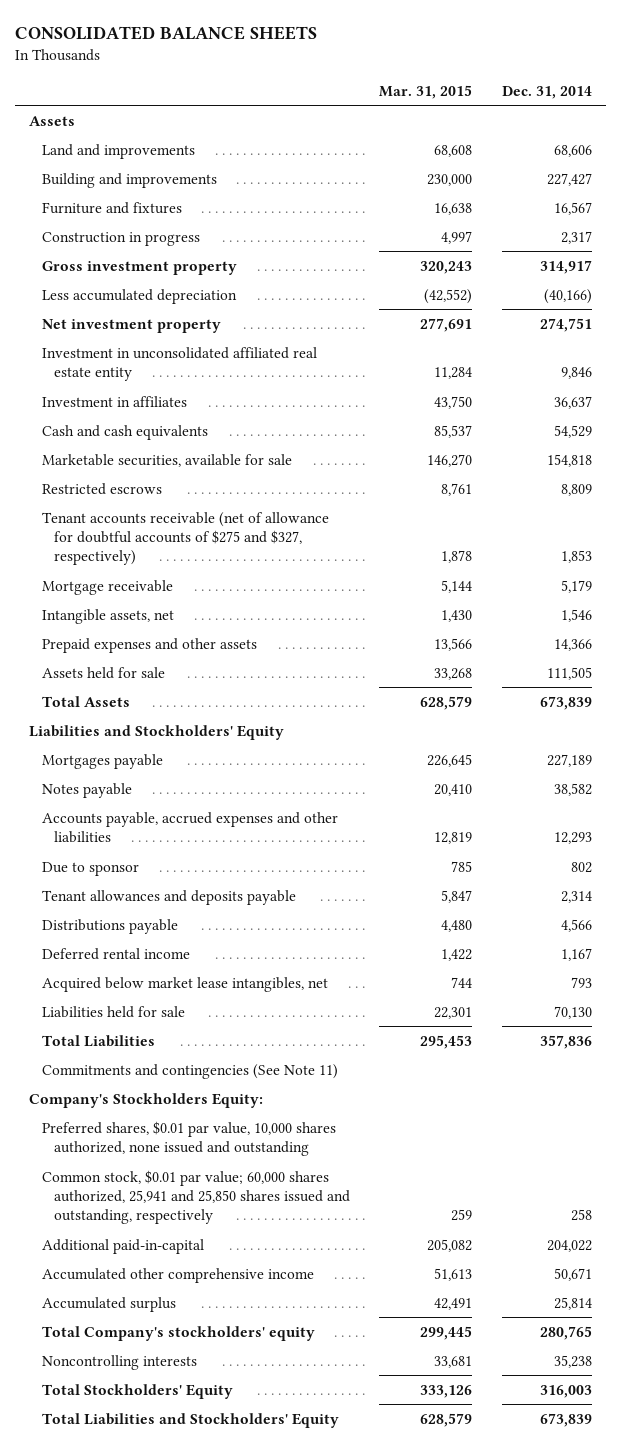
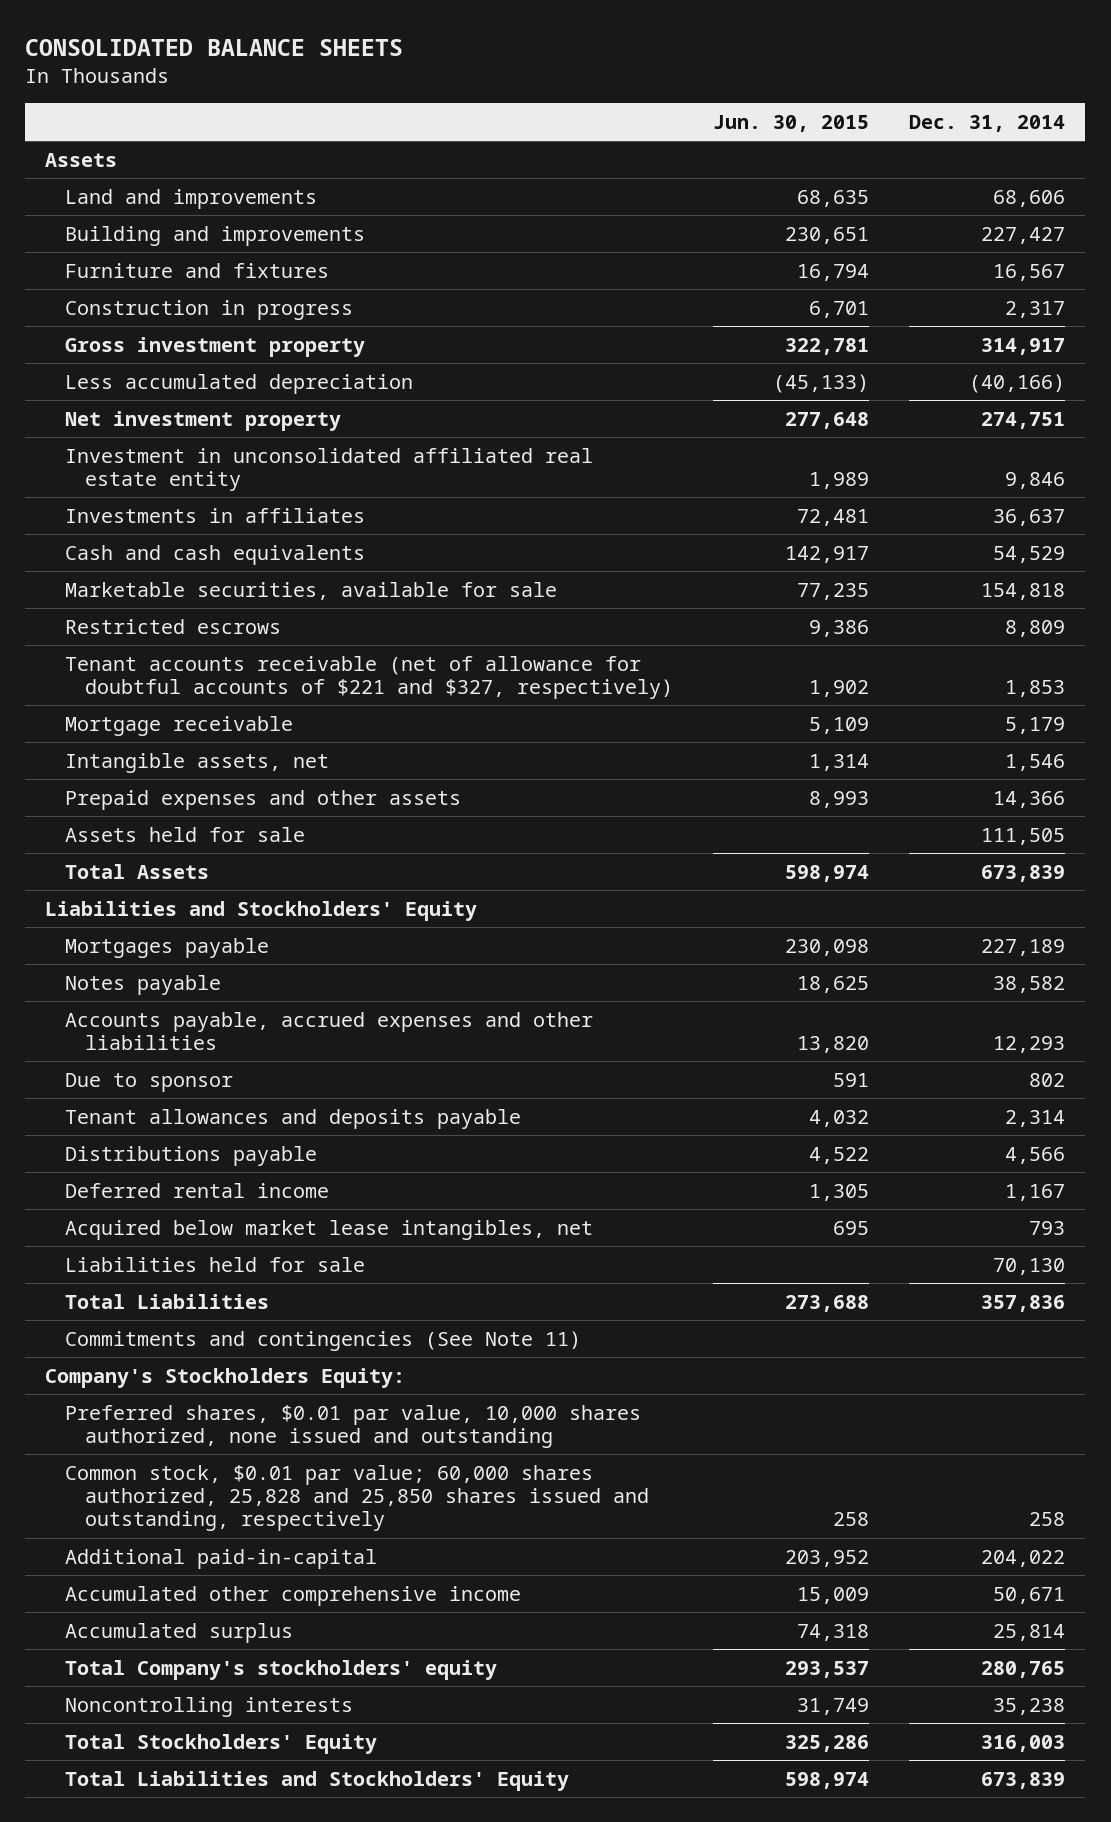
- | Mar. 31, 2015 | Dec. 31, 2014
+ | Jun. 30, 2015 | Dec. 31, 2014
- Investment in affiliates | 43,750 | 36,637
+ Investments in affiliates | 72,481 | 36,637
- Tenant accounts receivable (net of allowance for doubtful accounts of $275 and $327, respectively) | 1,878 | 1,853
+ Tenant accounts receivable (net of allowance for doubtful accounts of $221 and $327, respectively) | 1,902 | 1,853
- Common stock, $0.01 par value; 60,000 shares authorized, 25,941 and 25,850 shares issued and outstanding, respectively | 259 | 258
+ Common stock, $0.01 par value; 60,000 shares authorized, 25,828 and 25,850 shares issued and outstanding, respectively | 258 | 258

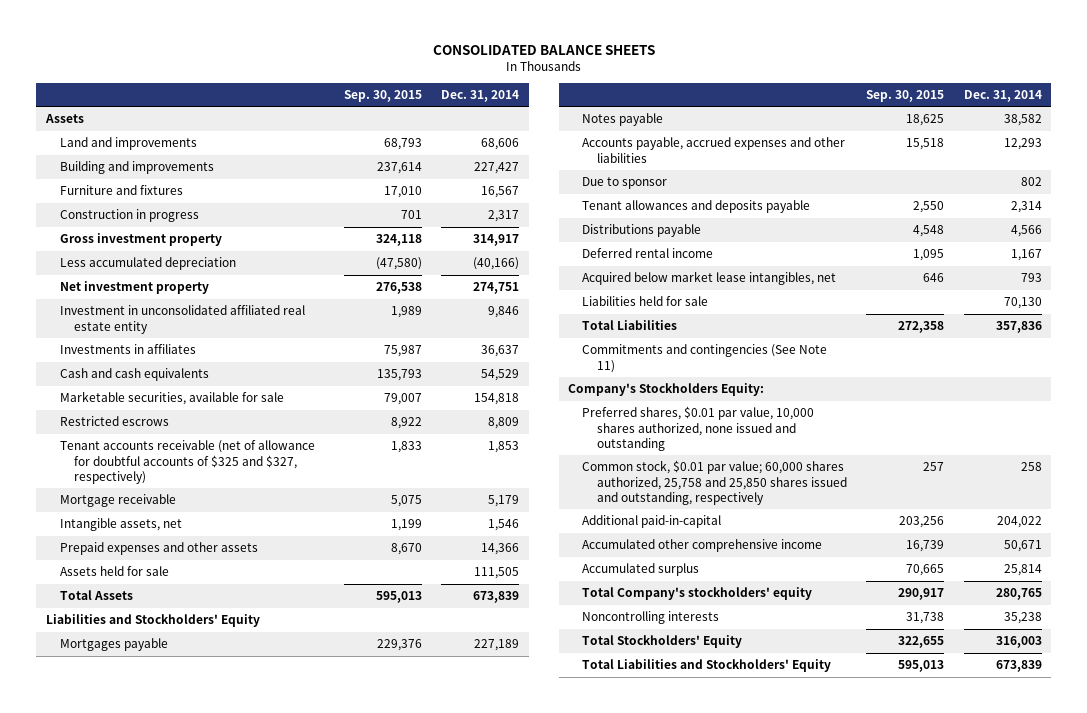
- | Jun. 30, 2015 | Dec. 31, 2014
+ | Sep. 30, 2015 | Dec. 31, 2014
- Tenant accounts receivable (net of allowance for doubtful accounts of $221 and $327, respectively) | 1,902 | 1,853
+ Tenant accounts receivable (net of allowance for doubtful accounts of $325 and $327, respectively) | 1,833 | 1,853
- Common stock, $0.01 par value; 60,000 shares authorized, 25,828 and 25,850 shares issued and outstanding, respectively | 258 | 258
+ Common stock, $0.01 par value; 60,000 shares authorized, 25,758 and 25,850 shares issued and outstanding, respectively | 257 | 258

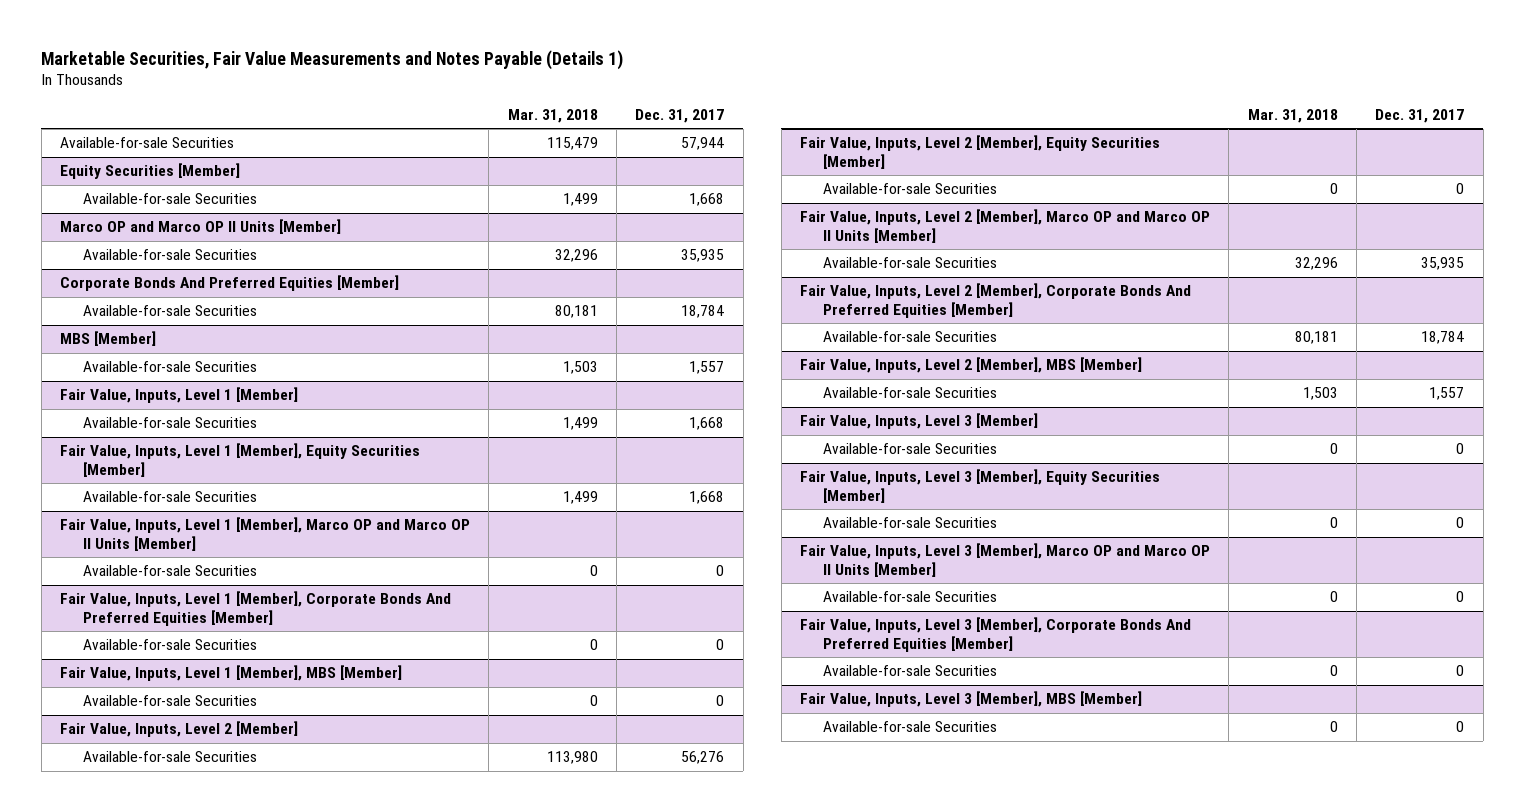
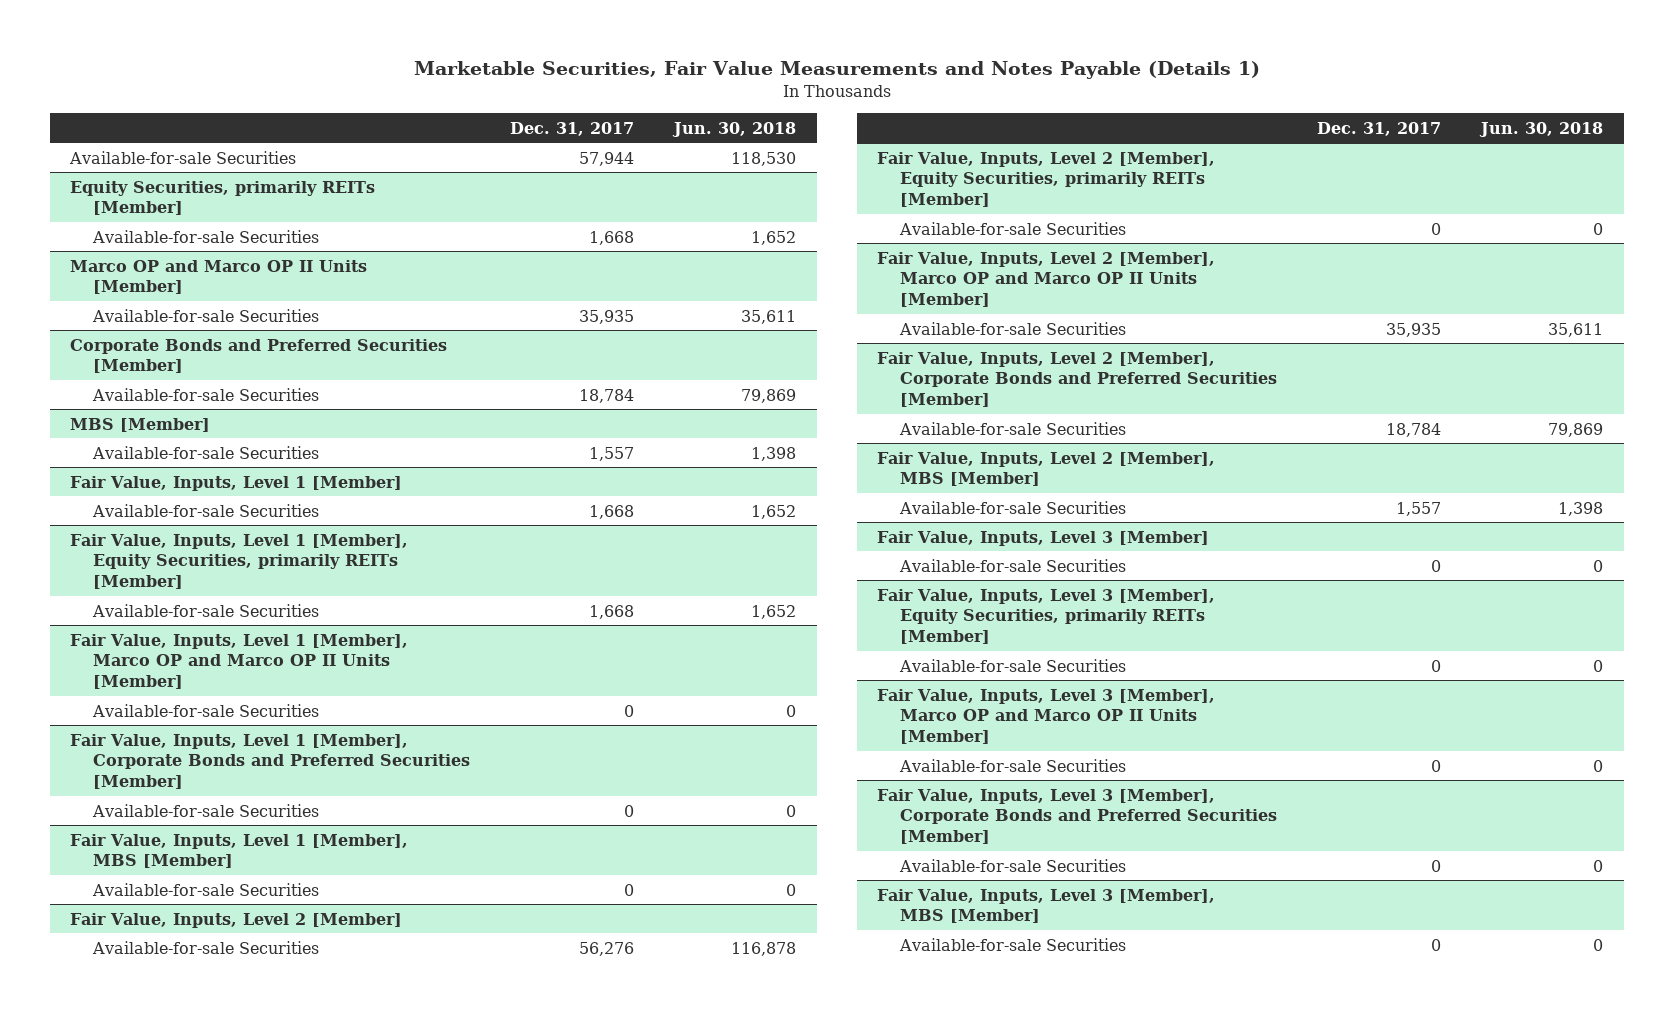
- | Mar. 31, 2018 | Dec. 31, 2017
+ | Dec. 31, 2017 | Jun. 30, 2018
- Equity Securities [Member]
+ Equity Securities, primarily REITs [Member]
- Corporate Bonds And Preferred Equities [Member]
+ Corporate Bonds and Preferred Securities [Member]
- Fair Value, Inputs, Level 1 [Member], Equity Securities [Member]
+ Fair Value, Inputs, Level 1 [Member], Equity Securities, primarily REITs [Member]
- Fair Value, Inputs, Level 1 [Member], Corporate Bonds And Preferred Equities [Member]
+ Fair Value, Inputs, Level 1 [Member], Corporate Bonds and Preferred Securities [Member]
- Fair Value, Inputs, Level 2 [Member], Equity Securities [Member]
+ Fair Value, Inputs, Level 2 [Member], Equity Securities, primarily REITs [Member]
- Fair Value, Inputs, Level 2 [Member], Corporate Bonds And Preferred Equities [Member]
+ Fair Value, Inputs, Level 2 [Member], Corporate Bonds and Preferred Securities [Member]
- Fair Value, Inputs, Level 3 [Member], Equity Securities [Member]
+ Fair Value, Inputs, Level 3 [Member], Equity Securities, primarily REITs [Member]
- Fair Value, Inputs, Level 3 [Member], Corporate Bonds And Preferred Equities [Member]
+ Fair Value, Inputs, Level 3 [Member], Corporate Bonds and Preferred Securities [Member]

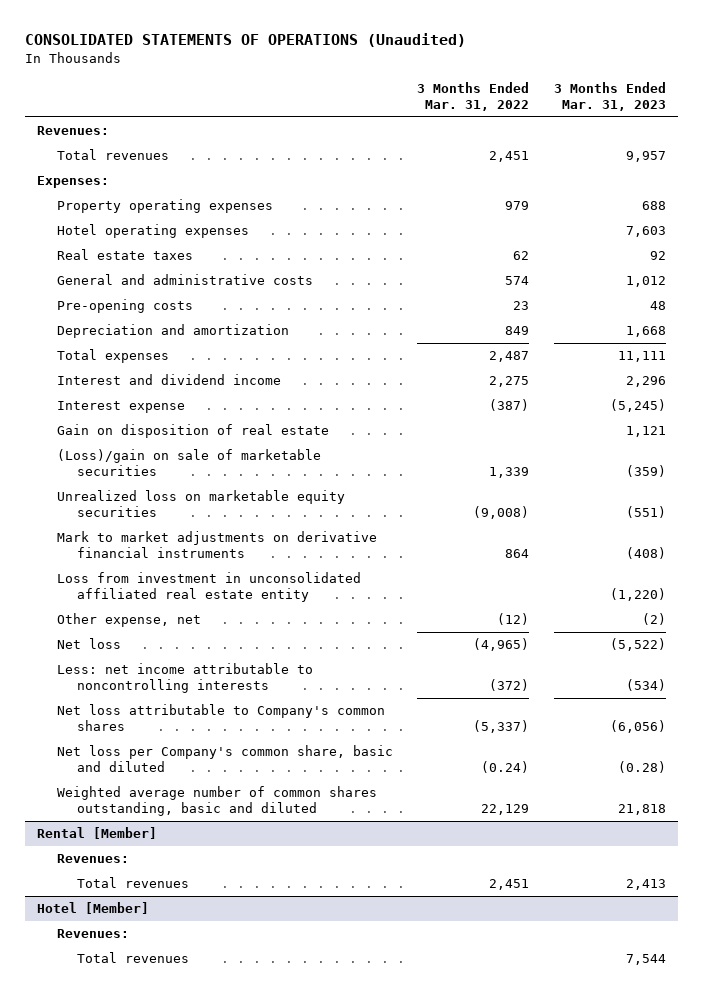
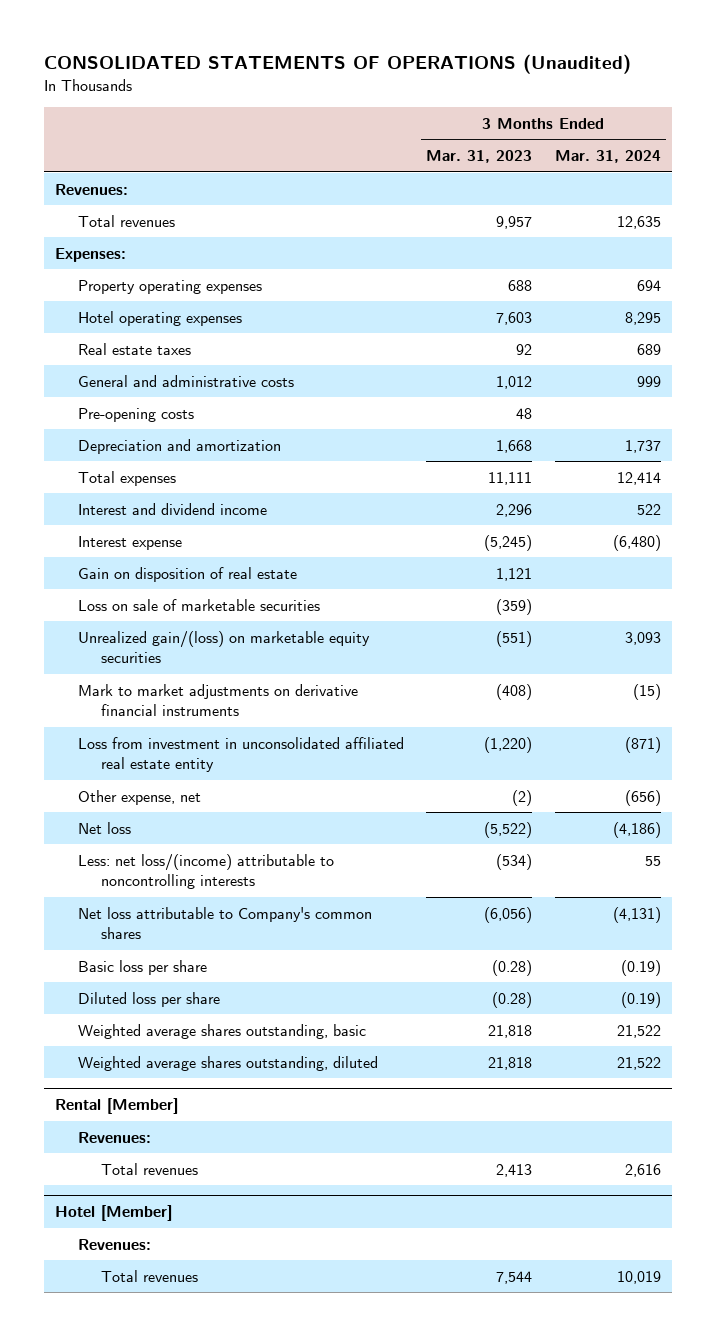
- | 3 Months Ended Mar. 31, 2022 | 3 Months Ended Mar. 31, 2023
+ | 3 Months Ended Mar. 31, 2023 | 3 Months Ended Mar. 31, 2024
- (Loss)/gain on sale of marketable securities | 1,339 | (359)
- Unrealized loss on marketable equity securities | (9,008) | (551)
+ Loss on sale of marketable securities | (359) |
+ Unrealized gain/(loss) on marketable equity securities | (551) | 3,093
- Less: net income attributable to noncontrolling interests | (372) | (534)
+ Less: net loss/(income) attributable to noncontrolling interests | (534) | 55
- Net loss per Company's common share, basic and diluted | (0.24) | (0.28)
- Weighted average number of common shares outstanding, basic and diluted | 22,129 | 21,818
+ Basic loss per share | (0.28) | (0.19)
+ Diluted loss per share | (0.28) | (0.19)
+ Weighted average shares outstanding, basic | 21,818 | 21,522
+ Weighted average shares outstanding, diluted | 21,818 | 21,522

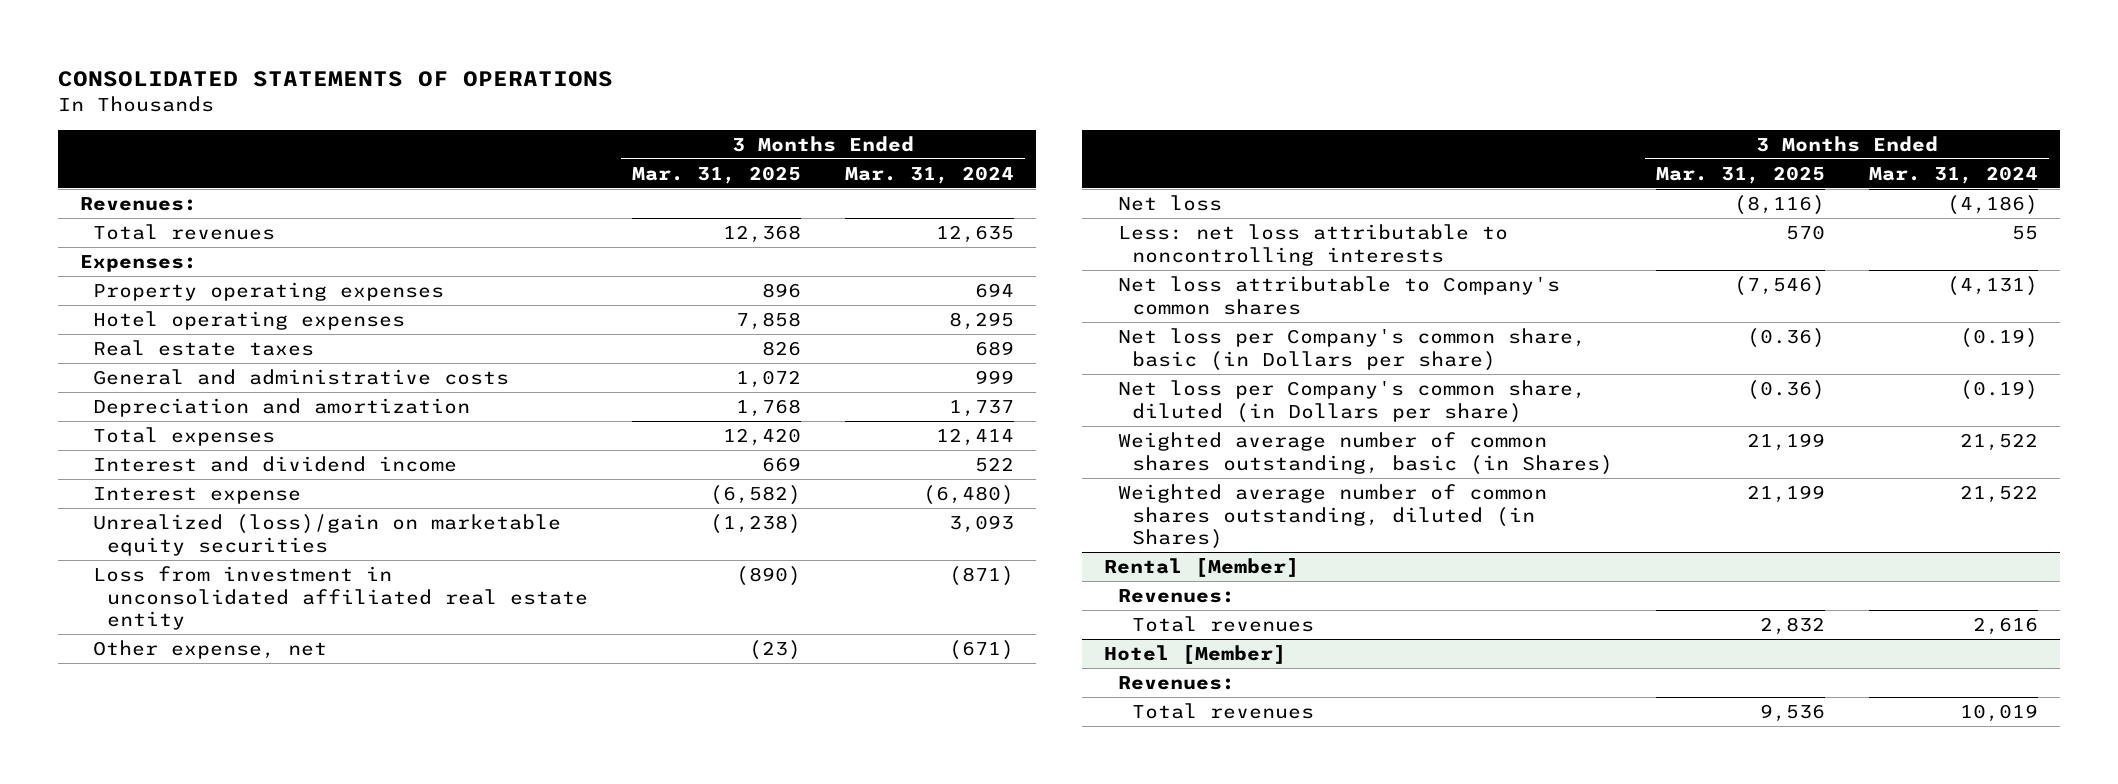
- CONSOLIDATED STATEMENTS OF OPERATIONS (Unaudited)
+ CONSOLIDATED STATEMENTS OF OPERATIONS
- | 3 Months Ended Mar. 31, 2023 | 3 Months Ended Mar. 31, 2024
+ | 3 Months Ended Mar. 31, 2025 | 3 Months Ended Mar. 31, 2024
- Pre-opening costs | 48 |
- Gain on disposition of real estate | 1,121 |
- Loss on sale of marketable securities | (359) |
- Unrealized gain/(loss) on marketable equity securities | (551) | 3,093
- Mark to market adjustments on derivative financial instruments | (408) | (15)
+ Unrealized (loss)/gain on marketable equity securities | (1,238) | 3,093
- Other expense, net | (2) | (656)
+ Other expense, net | (23) | (671)
- Less: net loss/(income) attributable to noncontrolling interests | (534) | 55
+ Less: net loss attributable to noncontrolling interests | 570 | 55
- Basic loss per share | (0.28) | (0.19)
- Diluted loss per share | (0.28) | (0.19)
- Weighted average shares outstanding, basic | 21,818 | 21,522
- Weighted average shares outstanding, diluted | 21,818 | 21,522
+ Net loss per Company's common share, basic (in Dollars per share) | (0.36) | (0.19)
+ Net loss per Company's common share, diluted (in Dollars per share) | (0.36) | (0.19)
+ Weighted average number of common shares outstanding, basic (in Shares) | 21,199 | 21,522
+ Weighted average number of common shares outstanding, diluted (in Shares) | 21,199 | 21,522

